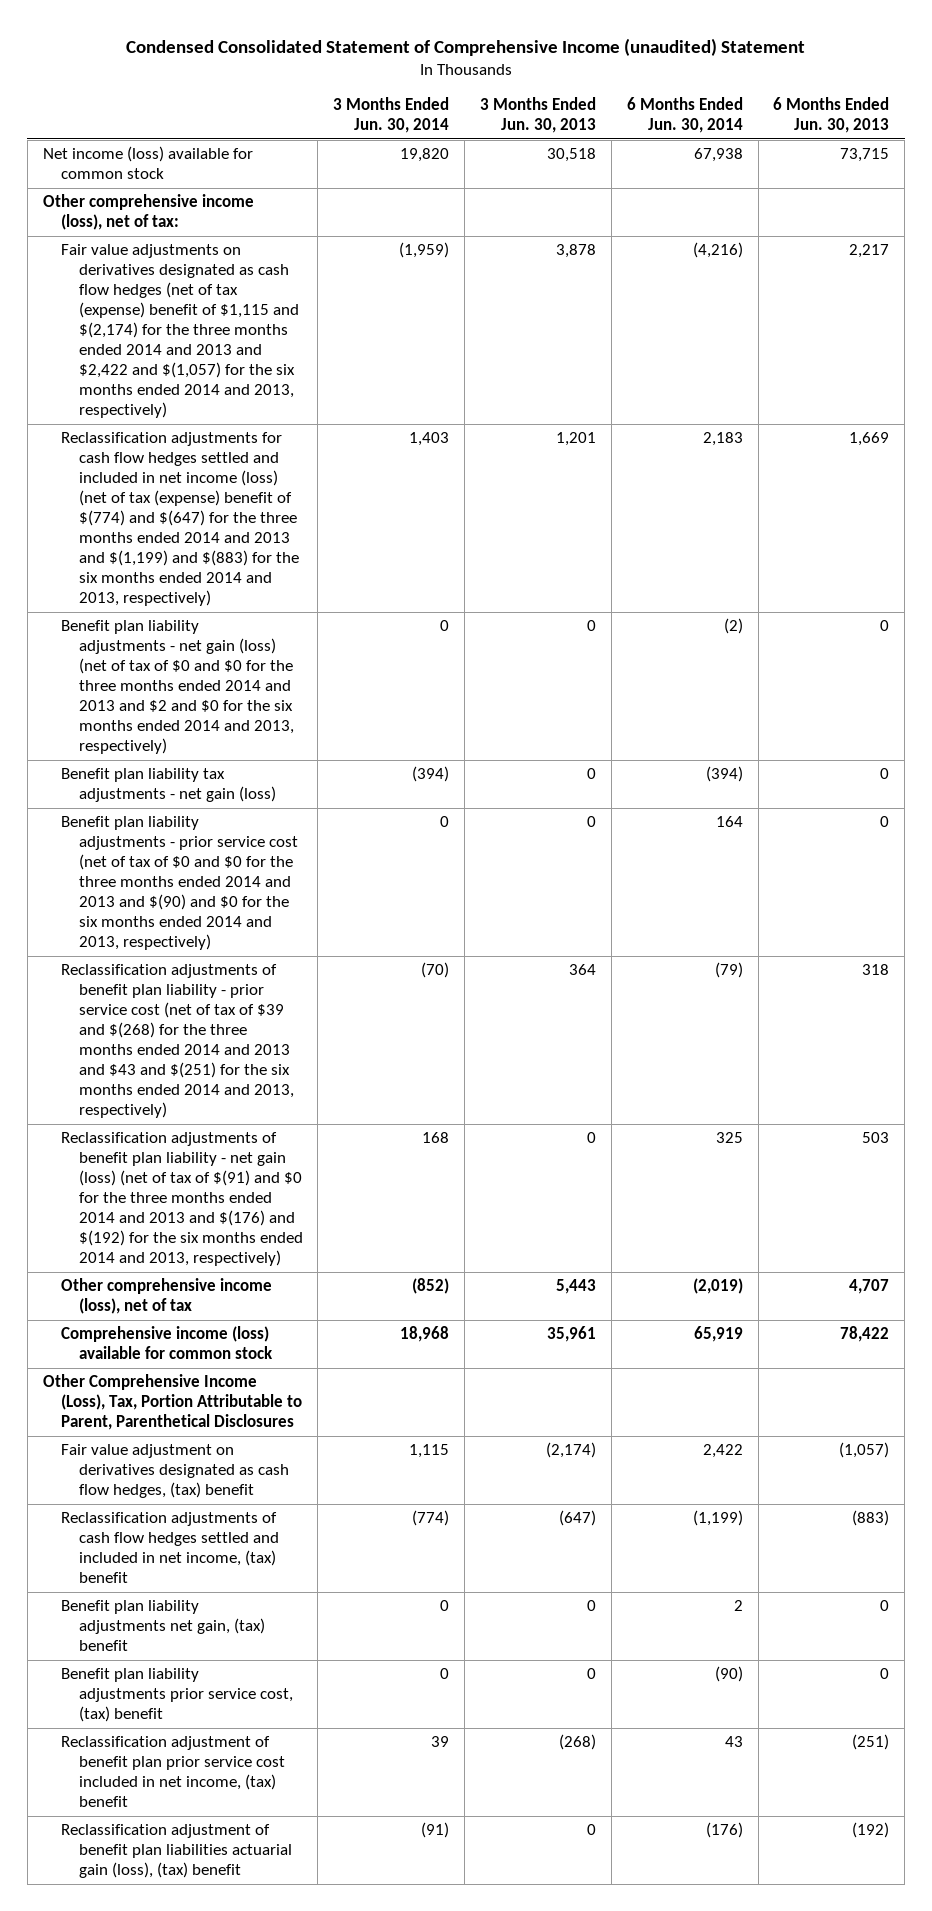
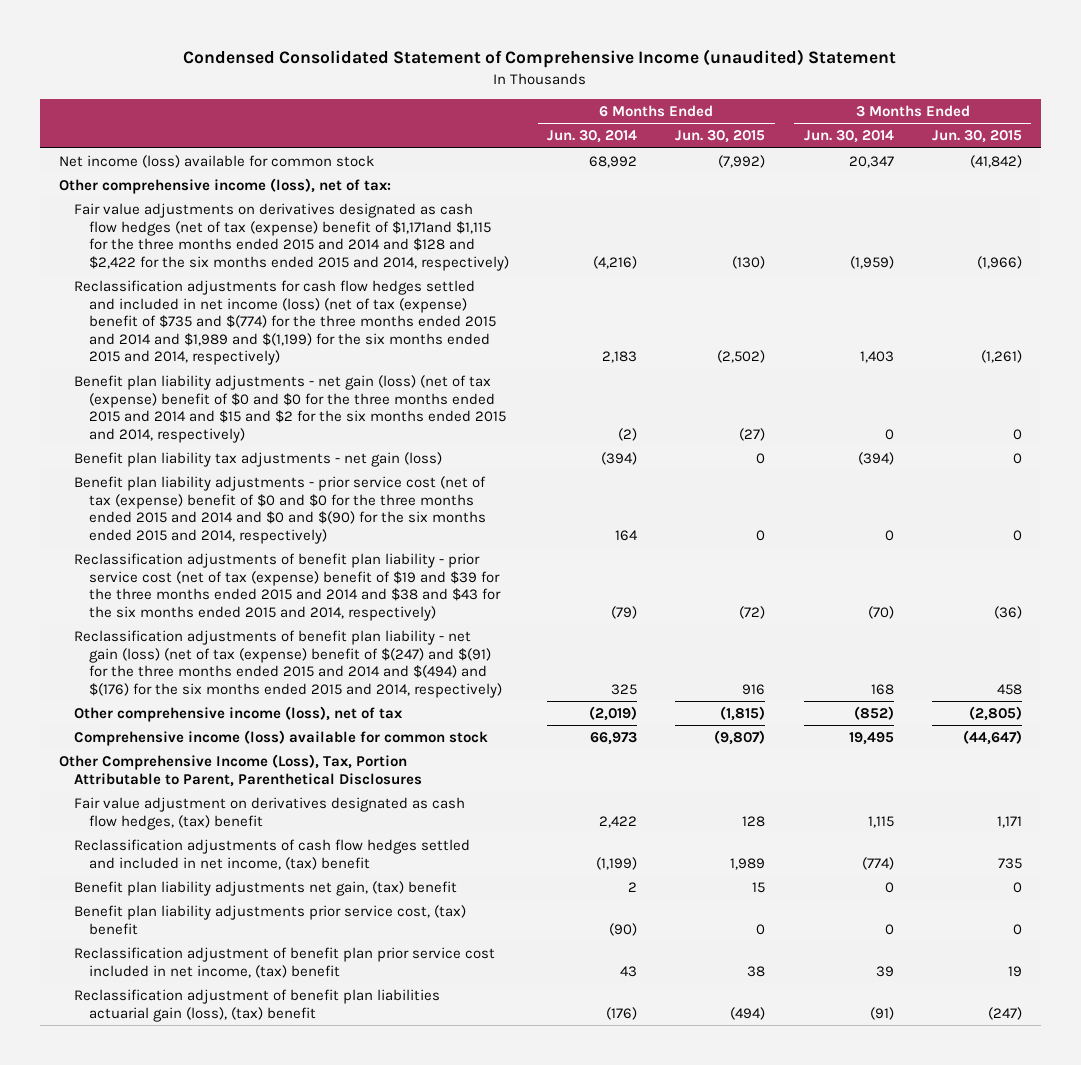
- | 3 Months Ended Jun. 30, 2014 | 3 Months Ended Jun. 30, 2013 | 6 Months Ended Jun. 30, 2014 | 6 Months Ended Jun. 30, 2013
+ | 6 Months Ended Jun. 30, 2014 | 6 Months Ended Jun. 30, 2015 | 3 Months Ended Jun. 30, 2014 | 3 Months Ended Jun. 30, 2015
- Net income (loss) available for common stock | 19,820 | 30,518 | 67,938 | 73,715
+ Net income (loss) available for common stock | 68,992 | (7,992) | 20,347 | (41,842)
- Fair value adjustments on derivatives designated as cash flow hedges (net of tax (expense) benefit of $1,115 and $(2,174) for the three months ended 2014 and 2013 and $2,422 and $(1,057) for the six months ended 2014 and 2013, respectively) | (1,959) | 3,878 | (4,216) | 2,217
- Reclassification adjustments for cash flow hedges settled and included in net income (loss) (net of tax (expense) benefit of $(774) and $(647) for the three months ended 2014 and 2013 and $(1,199) and $(883) for the six months ended 2014 and 2013, respectively) | 1,403 | 1,201 | 2,183 | 1,669
- Benefit plan liability adjustments - net gain (loss) (net of tax of $0 and $0 for the three months ended 2014 and 2013 and $2 and $0 for the six months ended 2014 and 2013, respectively) | 0 | 0 | (2) | 0
+ Fair value adjustments on derivatives designated as cash flow hedges (net of tax (expense) benefit of $1,171and $1,115 for the three months ended 2015 and 2014 and $128 and $2,422 for the six months ended 2015 and 2014, respectively) | (4,216) | (130) | (1,959) | (1,966)
+ Reclassification adjustments for cash flow hedges settled and included in net income (loss) (net of tax (expense) benefit of $735 and $(774) for the three months ended 2015 and 2014 and $1,989 and $(1,199) for the six months ended 2015 and 2014, respectively) | 2,183 | (2,502) | 1,403 | (1,261)
+ Benefit plan liability adjustments - net gain (loss) (net of tax (expense) benefit of $0 and $0 for the three months ended 2015 and 2014 and $15 and $2 for the six months ended 2015 and 2014, respectively) | (2) | (27) | 0 | 0
- Benefit plan liability adjustments - prior service cost (net of tax of $0 and $0 for the three months ended 2014 and 2013 and $(90) and $0 for the six months ended 2014 and 2013, respectively) | 0 | 0 | 164 | 0
- Reclassification adjustments of benefit plan liability - prior service cost (net of tax of $39 and $(268) for the three months ended 2014 and 2013 and $43 and $(251) for the six months ended 2014 and 2013, respectively) | (70) | 364 | (79) | 318
- Reclassification adjustments of benefit plan liability - net gain (loss) (net of tax of $(91) and $0 for the three months ended 2014 and 2013 and $(176) and $(192) for the six months ended 2014 and 2013, respectively) | 168 | 0 | 325 | 503
+ Benefit plan liability adjustments - prior service cost (net of tax (expense) benefit of $0 and $0 for the three months ended 2015 and 2014 and $0 and $(90) for the six months ended 2015 and 2014, respectively) | 164 | 0 | 0 | 0
+ Reclassification adjustments of benefit plan liability - prior service cost (net of tax (expense) benefit of $19 and $39 for the three months ended 2015 and 2014 and $38 and $43 for the six months ended 2015 and 2014, respectively) | (79) | (72) | (70) | (36)
+ Reclassification adjustments of benefit plan liability - net gain (loss) (net of tax (expense) benefit of $(247) and $(91) for the three months ended 2015 and 2014 and $(494) and $(176) for the six months ended 2015 and 2014, respectively) | 325 | 916 | 168 | 458
- Comprehensive income (loss) available for common stock | 18,968 | 35,961 | 65,919 | 78,422
+ Comprehensive income (loss) available for common stock | 66,973 | (9,807) | 19,495 | (44,647)

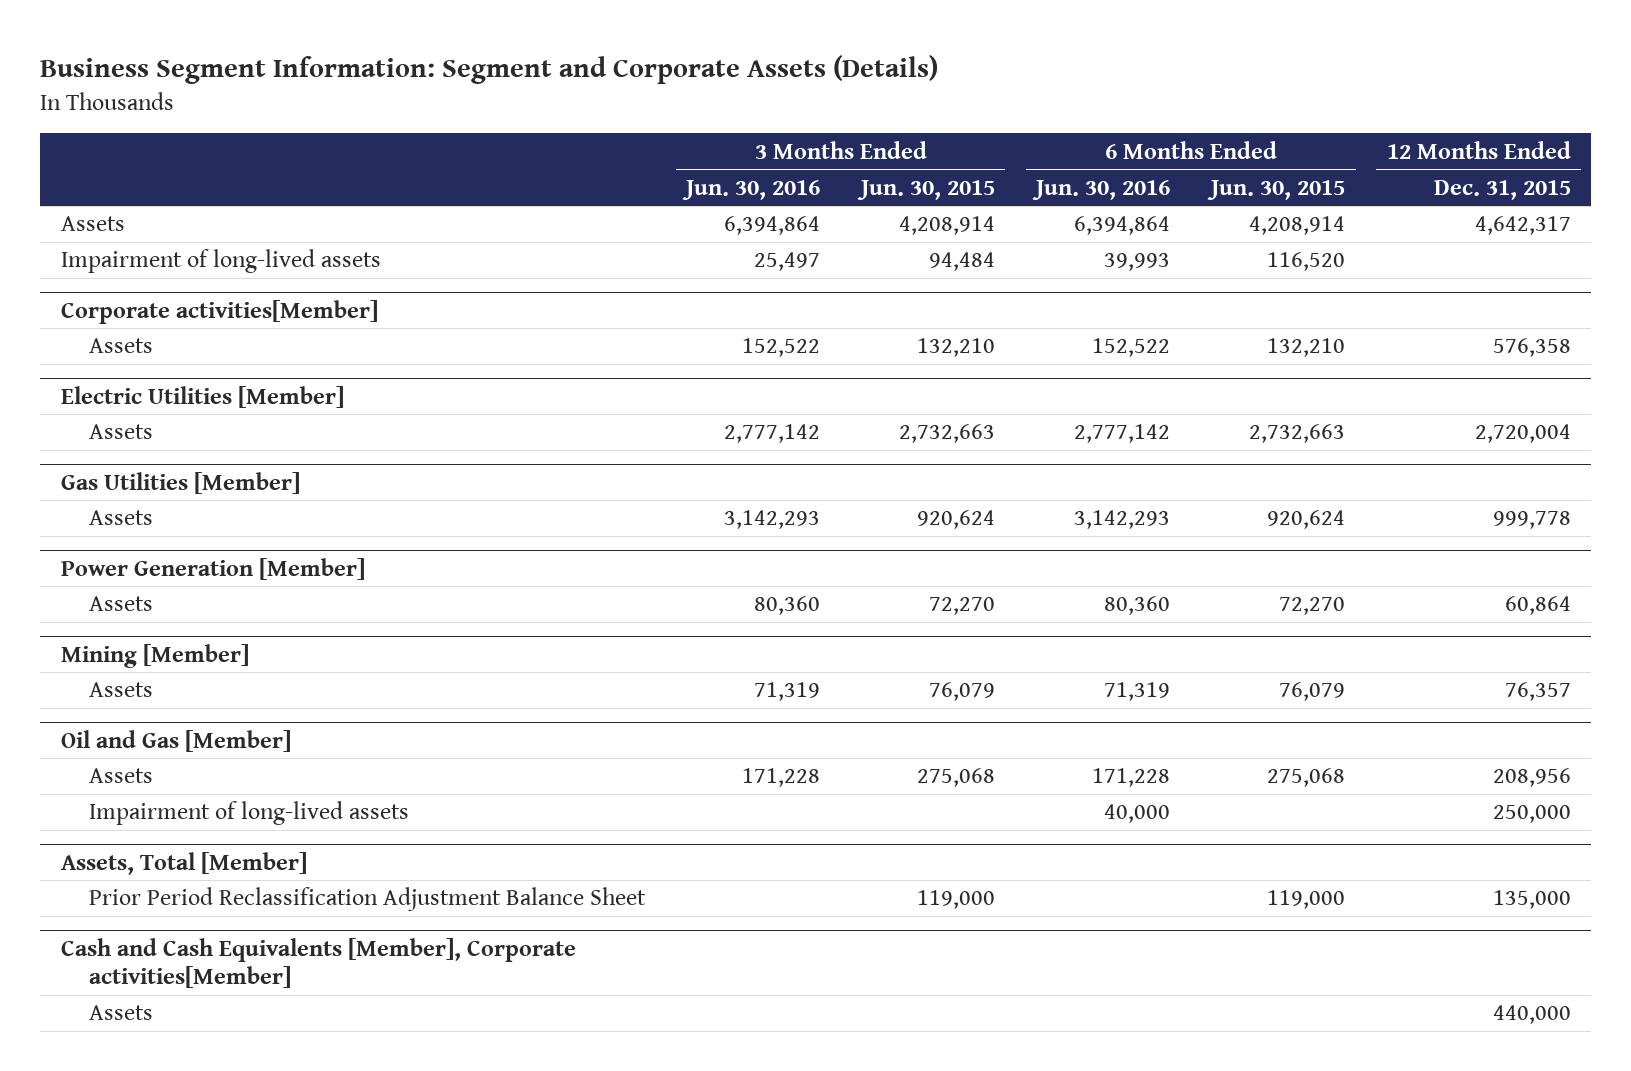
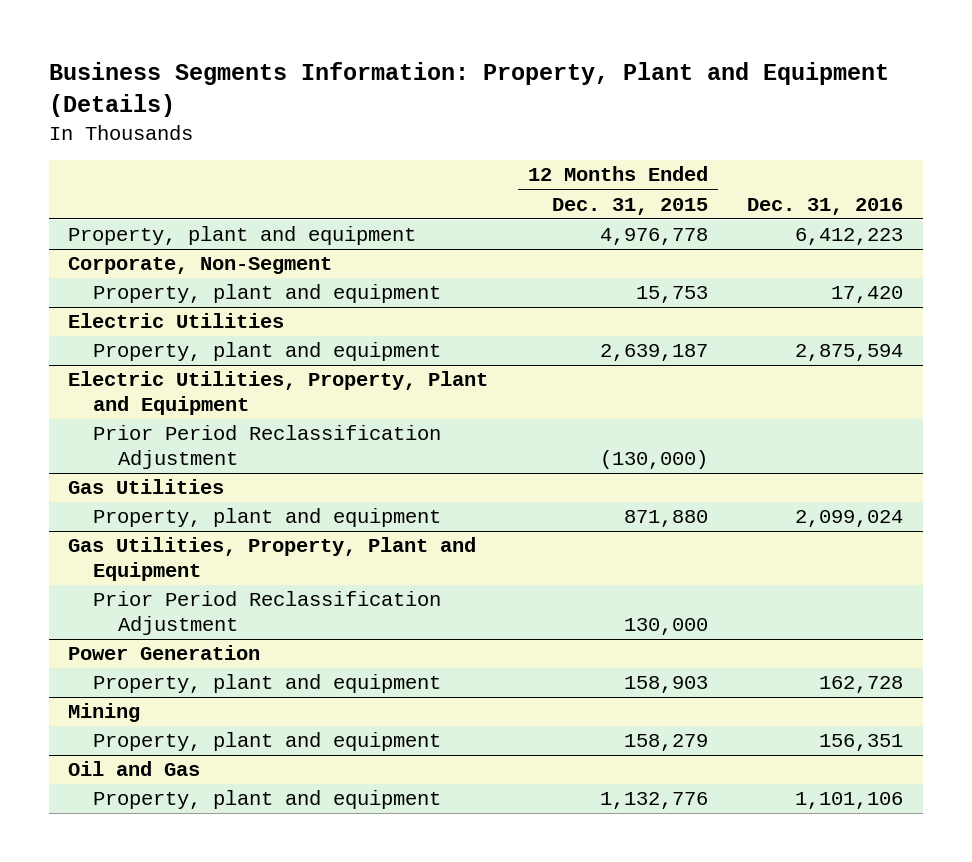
- Business Segment Information: Segment and Corporate Assets (Details)
+ Business Segments Information: Property, Plant and Equipment (Details)
- | 3 Months Ended Jun. 30, 2016 | 3 Months Ended Jun. 30, 2015 | 6 Months Ended Jun. 30, 2016 | 6 Months Ended Jun. 30, 2015 | 12 Months Ended Dec. 31, 2015
+ | 12 Months Ended Dec. 31, 2015 | Dec. 31, 2016
- Assets | 6,394,864 | 4,208,914 | 6,394,864 | 4,208,914 | 4,642,317
- Impairment of long-lived assets | 25,497 | 94,484 | 39,993 | 116,520 |
- Corporate activities[Member]
- Assets | 152,522 | 132,210 | 152,522 | 132,210 | 576,358
- Electric Utilities [Member]
- Assets | 2,777,142 | 2,732,663 | 2,777,142 | 2,732,663 | 2,720,004
- Gas Utilities [Member]
- Assets | 3,142,293 | 920,624 | 3,142,293 | 920,624 | 999,778
- Power Generation [Member]
- Assets | 80,360 | 72,270 | 80,360 | 72,270 | 60,864
- Mining [Member]
- Assets | 71,319 | 76,079 | 71,319 | 76,079 | 76,357
- Oil and Gas [Member]
- Assets | 171,228 | 275,068 | 171,228 | 275,068 | 208,956
- Impairment of long-lived assets | | | 40,000 | | 250,000
- Assets, Total [Member]
- Prior Period Reclassification Adjustment Balance Sheet | | 119,000 | | 119,000 | 135,000
- Cash and Cash Equivalents [Member], Corporate activities[Member]
- Assets | | | | | 440,000
+ Property, plant and equipment | 4,976,778 | 6,412,223
+ Corporate, Non-Segment
+ Property, plant and equipment | 15,753 | 17,420
+ Electric Utilities
+ Property, plant and equipment | 2,639,187 | 2,875,594
+ Electric Utilities, Property, Plant and Equipment
+ Prior Period Reclassification Adjustment | (130,000) |
+ Gas Utilities
+ Property, plant and equipment | 871,880 | 2,099,024
+ Gas Utilities, Property, Plant and Equipment
+ Prior Period Reclassification Adjustment | 130,000 |
+ Power Generation
+ Property, plant and equipment | 158,903 | 162,728
+ Mining
+ Property, plant and equipment | 158,279 | 156,351
+ Oil and Gas
+ Property, plant and equipment | 1,132,776 | 1,101,106

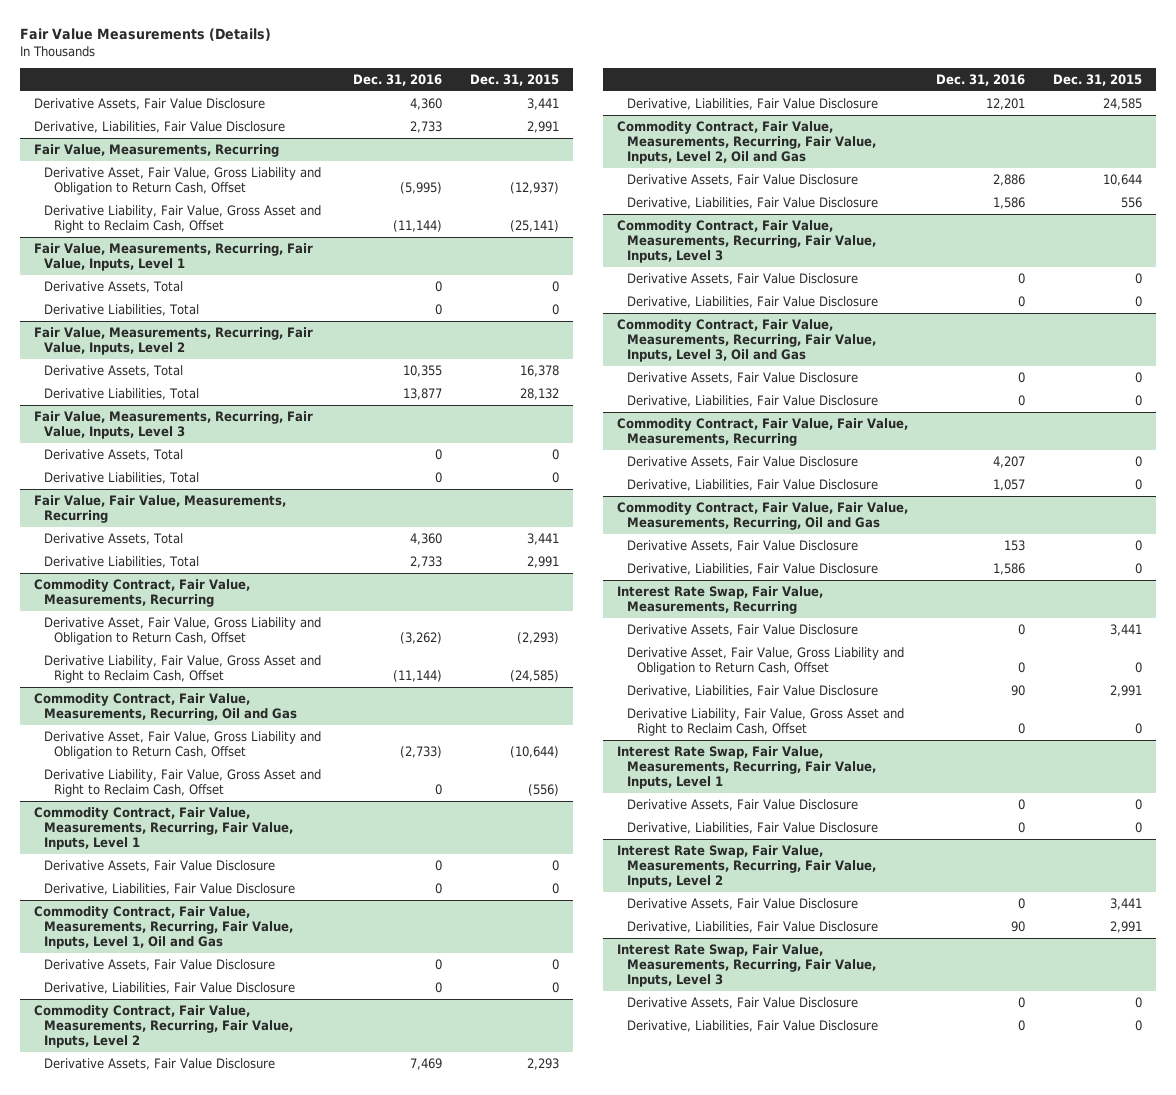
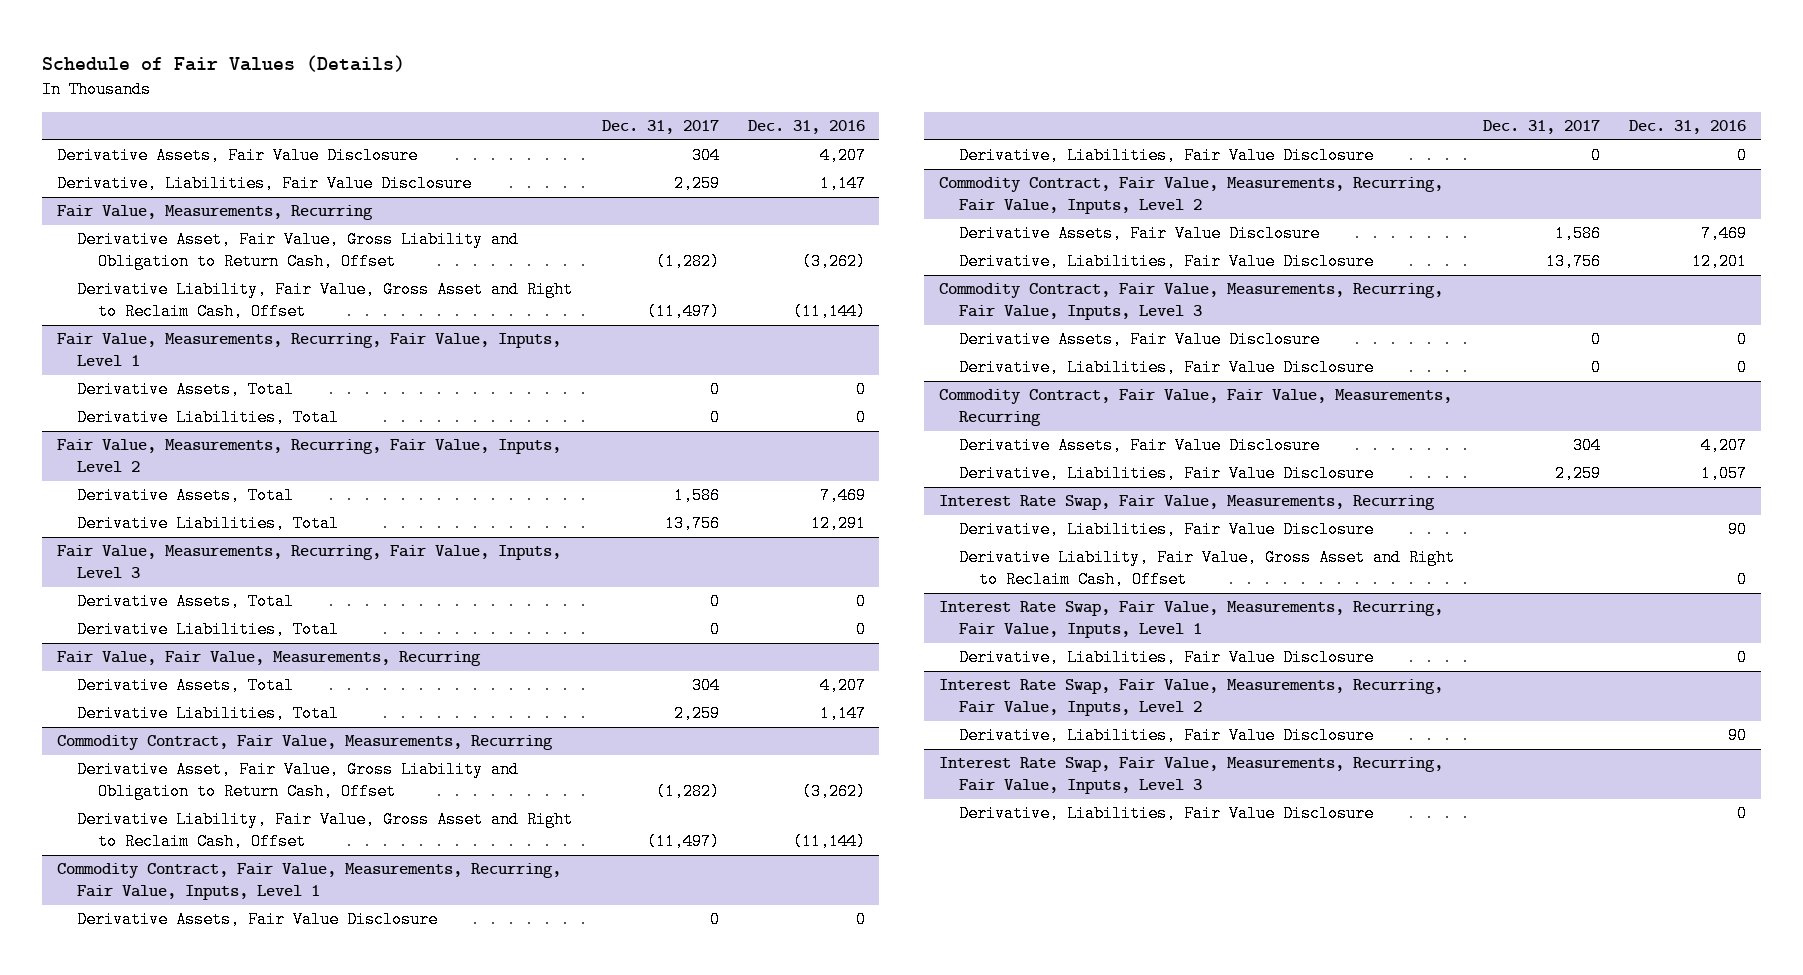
- Fair Value Measurements (Details)
+ Schedule of Fair Values (Details)
- | Dec. 31, 2016 | Dec. 31, 2015
+ | Dec. 31, 2017 | Dec. 31, 2016
- Derivative Assets, Fair Value Disclosure | 4,360 | 3,441
- Derivative, Liabilities, Fair Value Disclosure | 2,733 | 2,991
+ Derivative Assets, Fair Value Disclosure | 304 | 4,207
+ Derivative, Liabilities, Fair Value Disclosure | 2,259 | 1,147
@ Fair Value, Measurements, Recurring
- Derivative Asset, Fair Value, Gross Liability and Obligation to Return Cash, Offset | (5,995) | (12,937)
+ Derivative Asset, Fair Value, Gross Liability and Obligation to Return Cash, Offset | (1,282) | (3,262)
@ Fair Value, Measurements, Recurring, Fair Value, Inputs, Level 2
- Derivative Assets, Total | 10,355 | 16,378
- Derivative Liabilities, Total | 13,877 | 28,132
+ Derivative Assets, Total | 1,586 | 7,469
+ Derivative Liabilities, Total | 13,756 | 12,291
@ Fair Value, Fair Value, Measurements, Recurring
- Derivative Assets, Total | 4,360 | 3,441
- Derivative Liabilities, Total | 2,733 | 2,991
+ Derivative Assets, Total | 304 | 4,207
+ Derivative Liabilities, Total | 2,259 | 1,147
- Commodity Contract, Fair Value, Measurements, Recurring, Oil and Gas
- Derivative Asset, Fair Value, Gross Liability and Obligation to Return Cash, Offset | (2,733) | (10,644)
- Derivative Liability, Fair Value, Gross Asset and Right to Reclaim Cash, Offset | 0 | (556)
- Commodity Contract, Fair Value, Measurements, Recurring, Fair Value, Inputs, Level 1, Oil and Gas
- Derivative Assets, Fair Value Disclosure | 0 | 0
- Derivative, Liabilities, Fair Value Disclosure | 0 | 0
- Commodity Contract, Fair Value, Measurements, Recurring, Fair Value, Inputs, Level 2, Oil and Gas
- Derivative Assets, Fair Value Disclosure | 2,886 | 10,644
- Derivative, Liabilities, Fair Value Disclosure | 1,586 | 556
- Commodity Contract, Fair Value, Measurements, Recurring, Fair Value, Inputs, Level 3, Oil and Gas
- Derivative Assets, Fair Value Disclosure | 0 | 0
- Derivative, Liabilities, Fair Value Disclosure | 0 | 0
- Commodity Contract, Fair Value, Fair Value, Measurements, Recurring, Oil and Gas
- Derivative Assets, Fair Value Disclosure | 153 | 0
- Derivative, Liabilities, Fair Value Disclosure | 1,586 | 0
@ Interest Rate Swap, Fair Value, Measurements, Recurring
- Derivative Assets, Fair Value Disclosure | 0 | 3,441
- Derivative Asset, Fair Value, Gross Liability and Obligation to Return Cash, Offset | 0 | 0
@ Interest Rate Swap, Fair Value, Measurements, Recurring, Fair Value, Inputs, Level 1
- Derivative Assets, Fair Value Disclosure | 0 | 0
@ Interest Rate Swap, Fair Value, Measurements, Recurring, Fair Value, Inputs, Level 2
- Derivative Assets, Fair Value Disclosure | 0 | 3,441
@ Interest Rate Swap, Fair Value, Measurements, Recurring, Fair Value, Inputs, Level 3
- Derivative Assets, Fair Value Disclosure | 0 | 0

